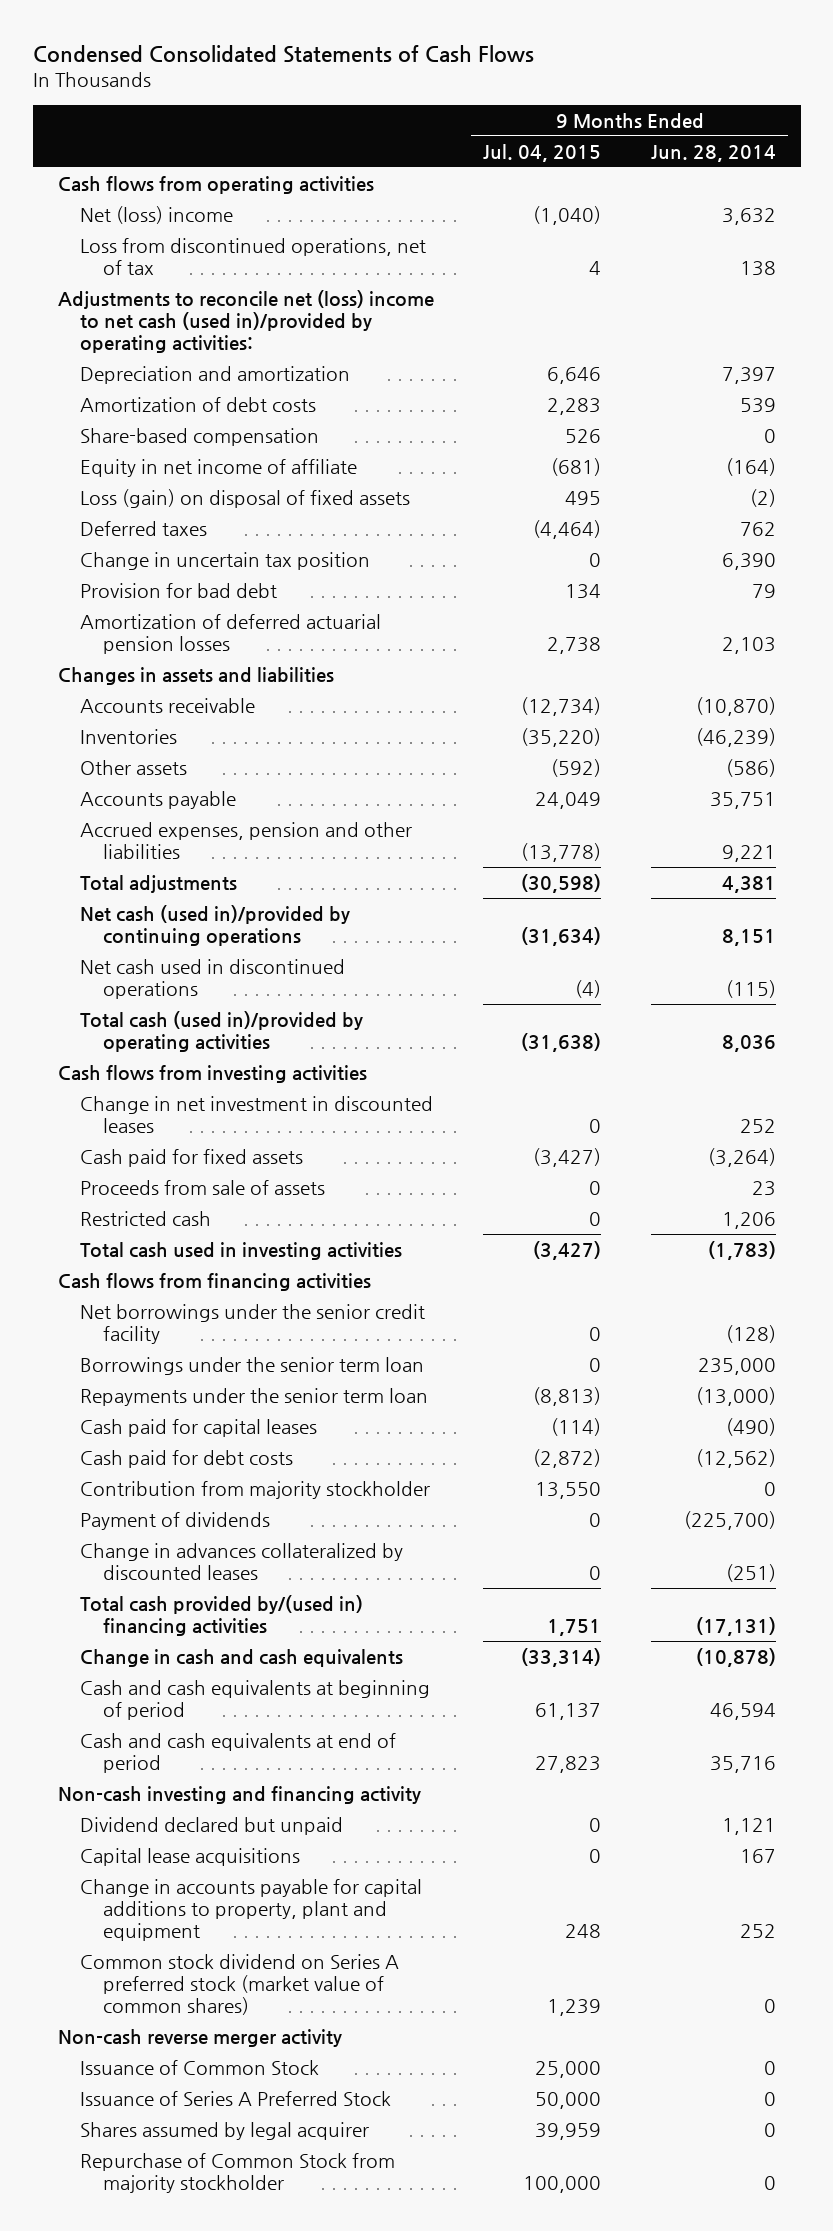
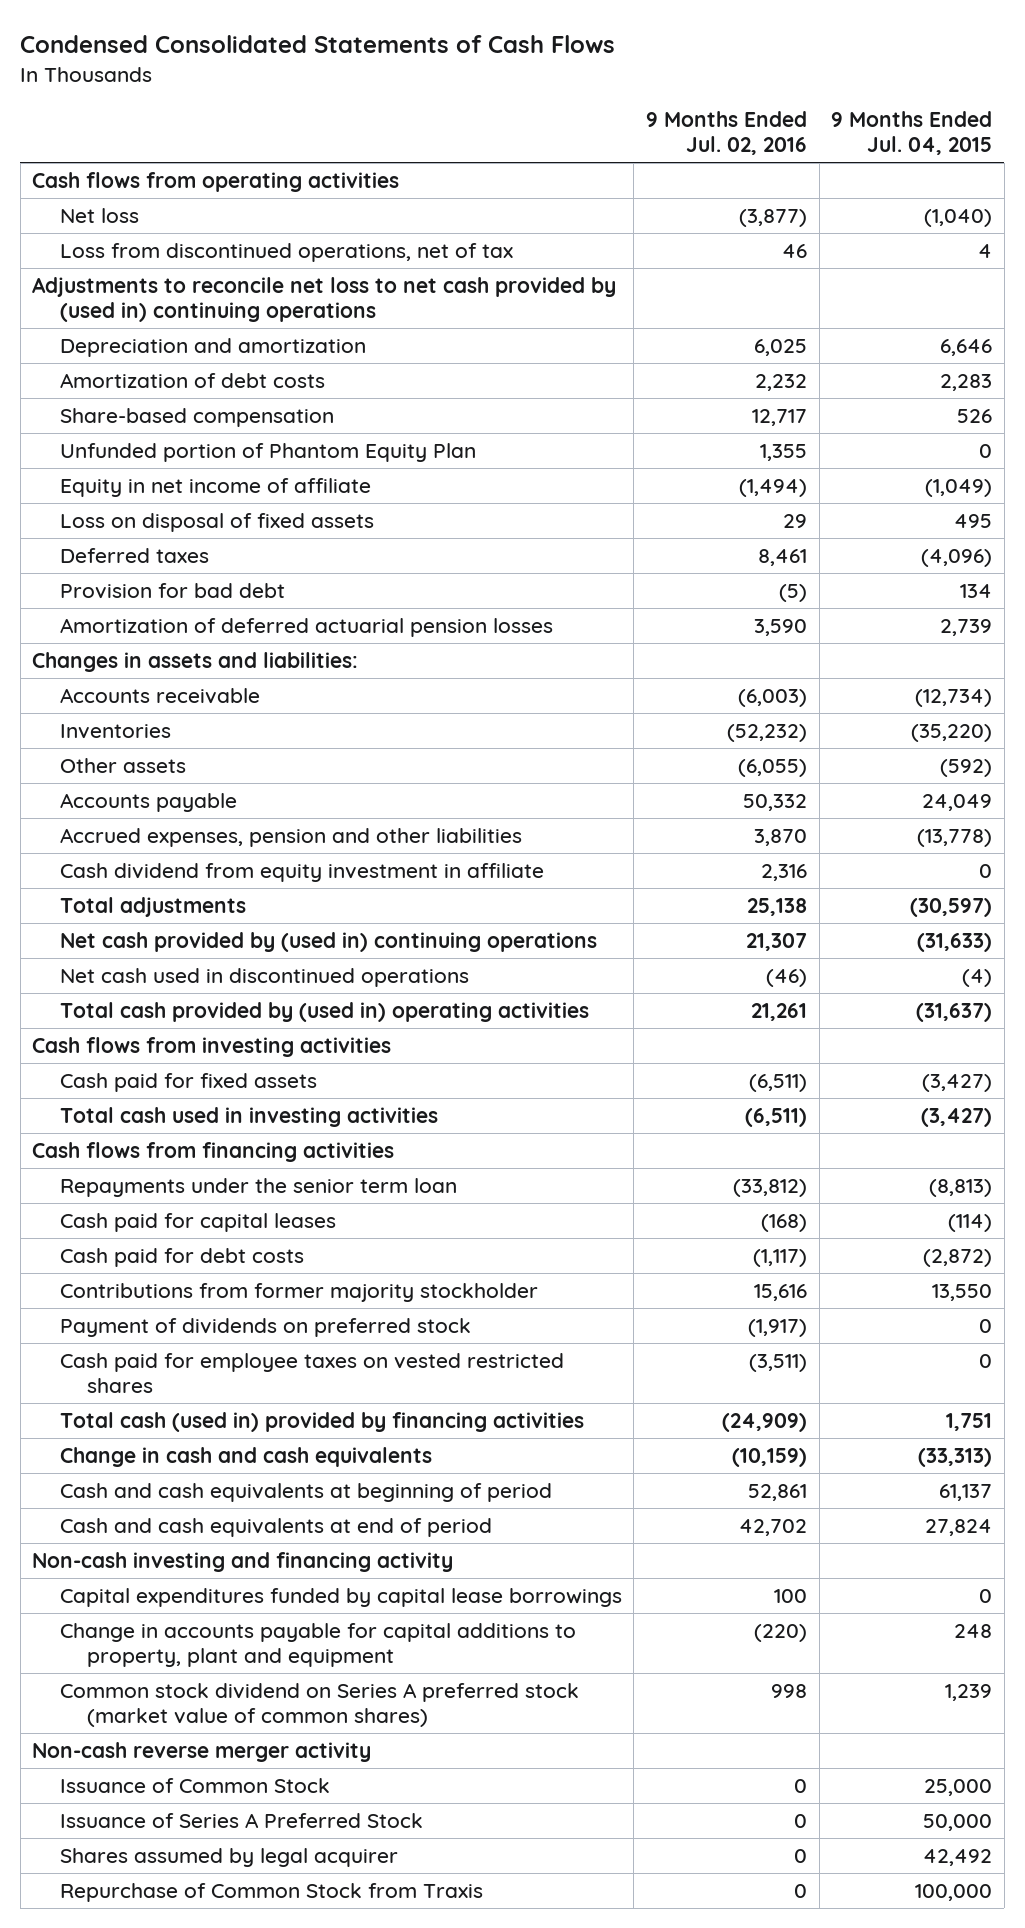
- | 9 Months Ended Jul. 04, 2015 | 9 Months Ended Jun. 28, 2014
+ | 9 Months Ended Jul. 02, 2016 | 9 Months Ended Jul. 04, 2015
- Net (loss) income | (1,040) | 3,632
+ Net loss | (3,877) | (1,040)
- Adjustments to reconcile net (loss) income to net cash (used in)/provided by operating activities:
+ Adjustments to reconcile net loss to net cash provided by (used in) continuing operations
- Equity in net income of affiliate | (681) | (164)
- Loss (gain) on disposal of fixed assets | 495 | (2)
- Deferred taxes | (4,464) | 762
- Change in uncertain tax position | 0 | 6,390
+ Unfunded portion of Phantom Equity Plan | 1,355 | 0
+ Equity in net income of affiliate | (1,494) | (1,049)
+ Loss on disposal of fixed assets | 29 | 495
+ Deferred taxes | 8,461 | (4,096)
- Amortization of deferred actuarial pension losses | 2,738 | 2,103
- Changes in assets and liabilities
+ Amortization of deferred actuarial pension losses | 3,590 | 2,739
+ Changes in assets and liabilities:
- Total adjustments | (30,598) | 4,381
- Net cash (used in)/provided by continuing operations | (31,634) | 8,151
+ Cash dividend from equity investment in affiliate | 2,316 | 0
+ Total adjustments | 25,138 | (30,597)
+ Net cash provided by (used in) continuing operations | 21,307 | (31,633)
- Total cash (used in)/provided by operating activities | (31,638) | 8,036
+ Total cash provided by (used in) operating activities | 21,261 | (31,637)
- Change in net investment in discounted leases | 0 | 252
- Proceeds from sale of assets | 0 | 23
- Restricted cash | 0 | 1,206
- Net borrowings under the senior credit facility | 0 | (128)
- Borrowings under the senior term loan | 0 | 235,000
- Contribution from majority stockholder | 13,550 | 0
- Payment of dividends | 0 | (225,700)
- Change in advances collateralized by discounted leases | 0 | (251)
- Total cash provided by/(used in) financing activities | 1,751 | (17,131)
- Change in cash and cash equivalents | (33,314) | (10,878)
+ Contributions from former majority stockholder | 15,616 | 13,550
+ Payment of dividends on preferred stock | (1,917) | 0
+ Cash paid for employee taxes on vested restricted shares | (3,511) | 0
+ Total cash (used in) provided by financing activities | (24,909) | 1,751
+ Change in cash and cash equivalents | (10,159) | (33,313)
- Cash and cash equivalents at end of period | 27,823 | 35,716
+ Cash and cash equivalents at end of period | 42,702 | 27,824
- Dividend declared but unpaid | 0 | 1,121
- Capital lease acquisitions | 0 | 167
+ Capital expenditures funded by capital lease borrowings | 100 | 0
- Shares assumed by legal acquirer | 39,959 | 0
- Repurchase of Common Stock from majority stockholder | 100,000 | 0
+ Shares assumed by legal acquirer | 0 | 42,492
+ Repurchase of Common Stock from Traxis | 0 | 100,000

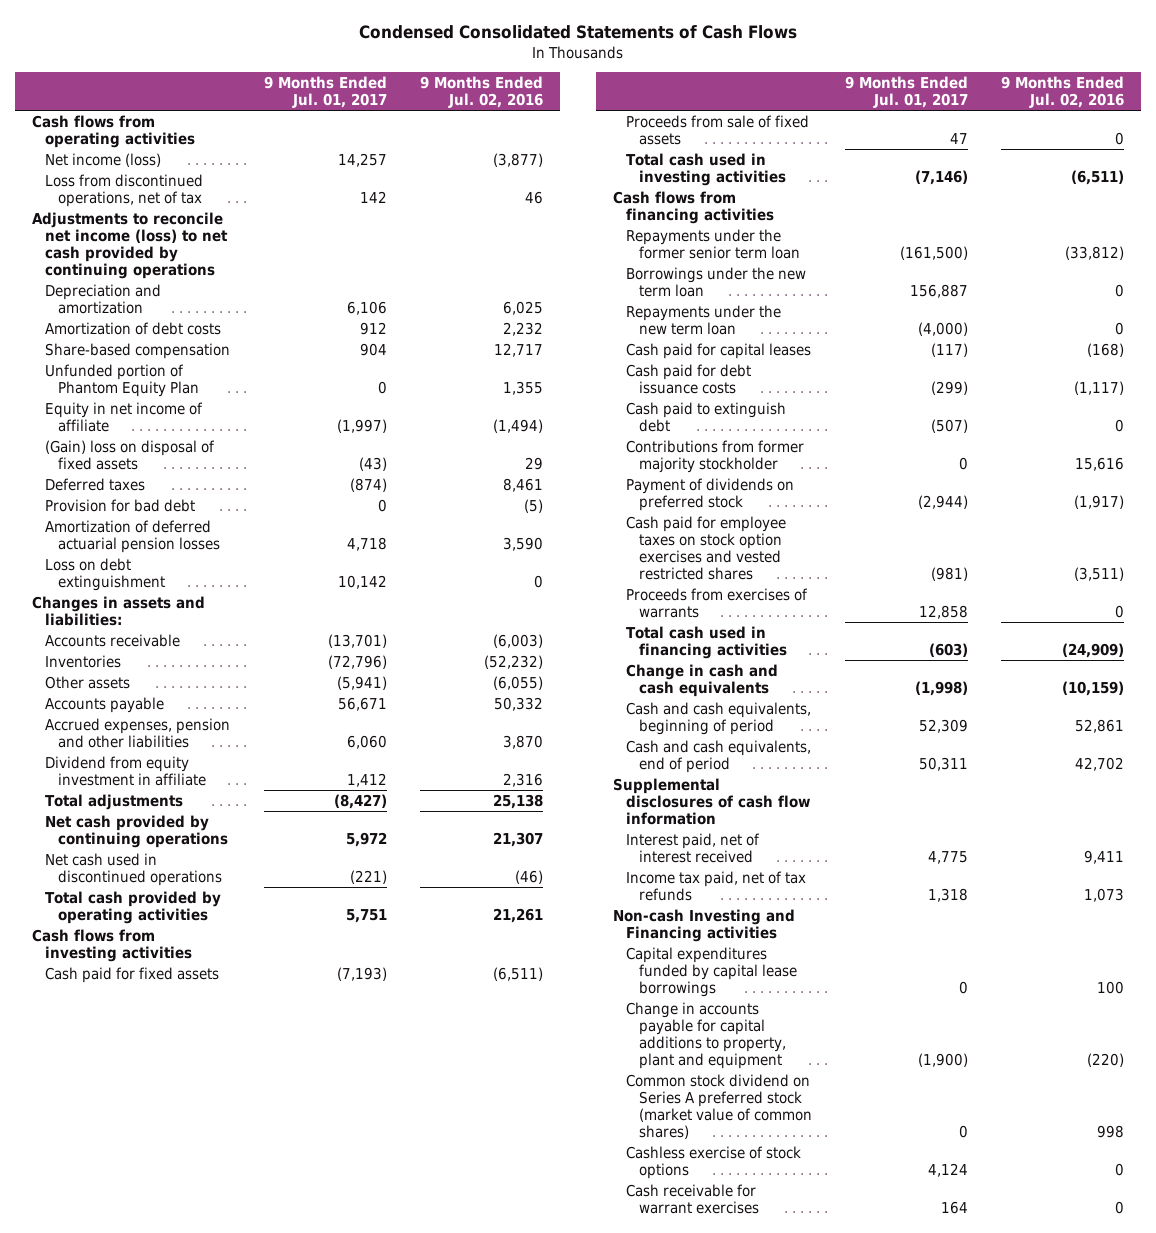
- | 9 Months Ended Jul. 02, 2016 | 9 Months Ended Jul. 04, 2015
+ | 9 Months Ended Jul. 01, 2017 | 9 Months Ended Jul. 02, 2016
- Net loss | (3,877) | (1,040)
+ Net income (loss) | 14,257 | (3,877)
- Adjustments to reconcile net loss to net cash provided by (used in) continuing operations
+ Adjustments to reconcile net income (loss) to net cash provided by continuing operations
- Loss on disposal of fixed assets | 29 | 495
+ (Gain) loss on disposal of fixed assets | (43) | 29
+ Loss on debt extinguishment | 10,142 | 0
- Cash dividend from equity investment in affiliate | 2,316 | 0
+ Dividend from equity investment in affiliate | 1,412 | 2,316
- Net cash provided by (used in) continuing operations | 21,307 | (31,633)
+ Net cash provided by continuing operations | 5,972 | 21,307
- Total cash provided by (used in) operating activities | 21,261 | (31,637)
+ Total cash provided by operating activities | 5,751 | 21,261
+ Proceeds from sale of fixed assets | 47 | 0
- Repayments under the senior term loan | (33,812) | (8,813)
+ Repayments under the former senior term loan | (161,500) | (33,812)
+ Borrowings under the new term loan | 156,887 | 0
+ Repayments under the new term loan | (4,000) | 0
- Cash paid for debt costs | (1,117) | (2,872)
+ Cash paid for debt issuance costs | (299) | (1,117)
+ Cash paid to extinguish debt | (507) | 0
- Cash paid for employee taxes on vested restricted shares | (3,511) | 0
- Total cash (used in) provided by financing activities | (24,909) | 1,751
+ Cash paid for employee taxes on stock option exercises and vested restricted shares | (981) | (3,511)
+ Proceeds from exercises of warrants | 12,858 | 0
+ Total cash used in financing activities | (603) | (24,909)
- Cash and cash equivalents at beginning of period | 52,861 | 61,137
- Cash and cash equivalents at end of period | 42,702 | 27,824
- Non-cash investing and financing activity
+ Cash and cash equivalents, beginning of period | 52,309 | 52,861
+ Cash and cash equivalents, end of period | 50,311 | 42,702
+ Supplemental disclosures of cash flow information
+ Interest paid, net of interest received | 4,775 | 9,411
+ Income tax paid, net of tax refunds | 1,318 | 1,073
+ Non-cash Investing and Financing activities
- Non-cash reverse merger activity
- Issuance of Common Stock | 0 | 25,000
- Issuance of Series A Preferred Stock | 0 | 50,000
- Shares assumed by legal acquirer | 0 | 42,492
- Repurchase of Common Stock from Traxis | 0 | 100,000
+ Cashless exercise of stock options | 4,124 | 0
+ Cash receivable for warrant exercises | 164 | 0

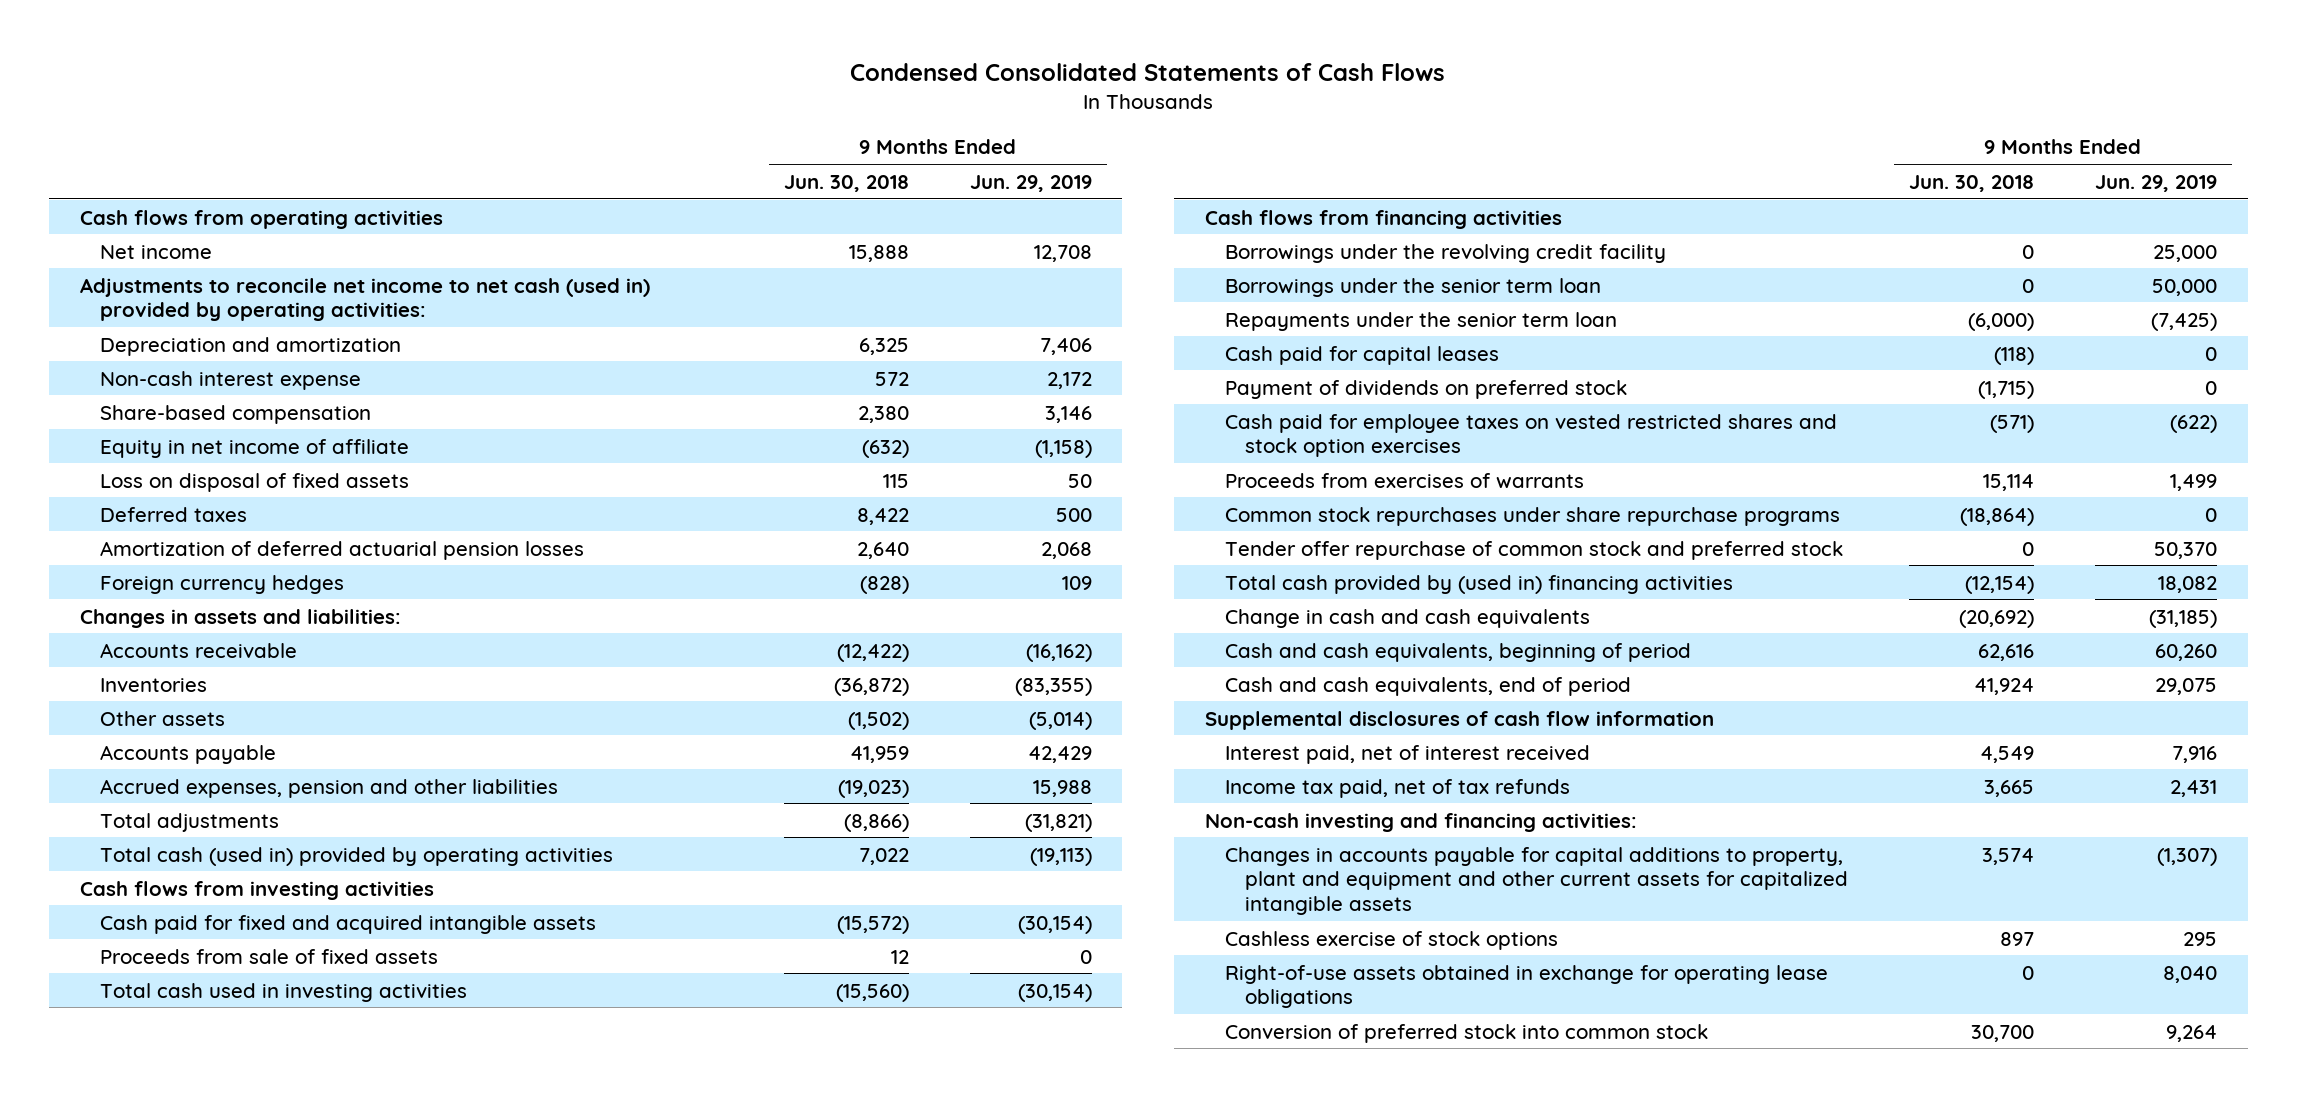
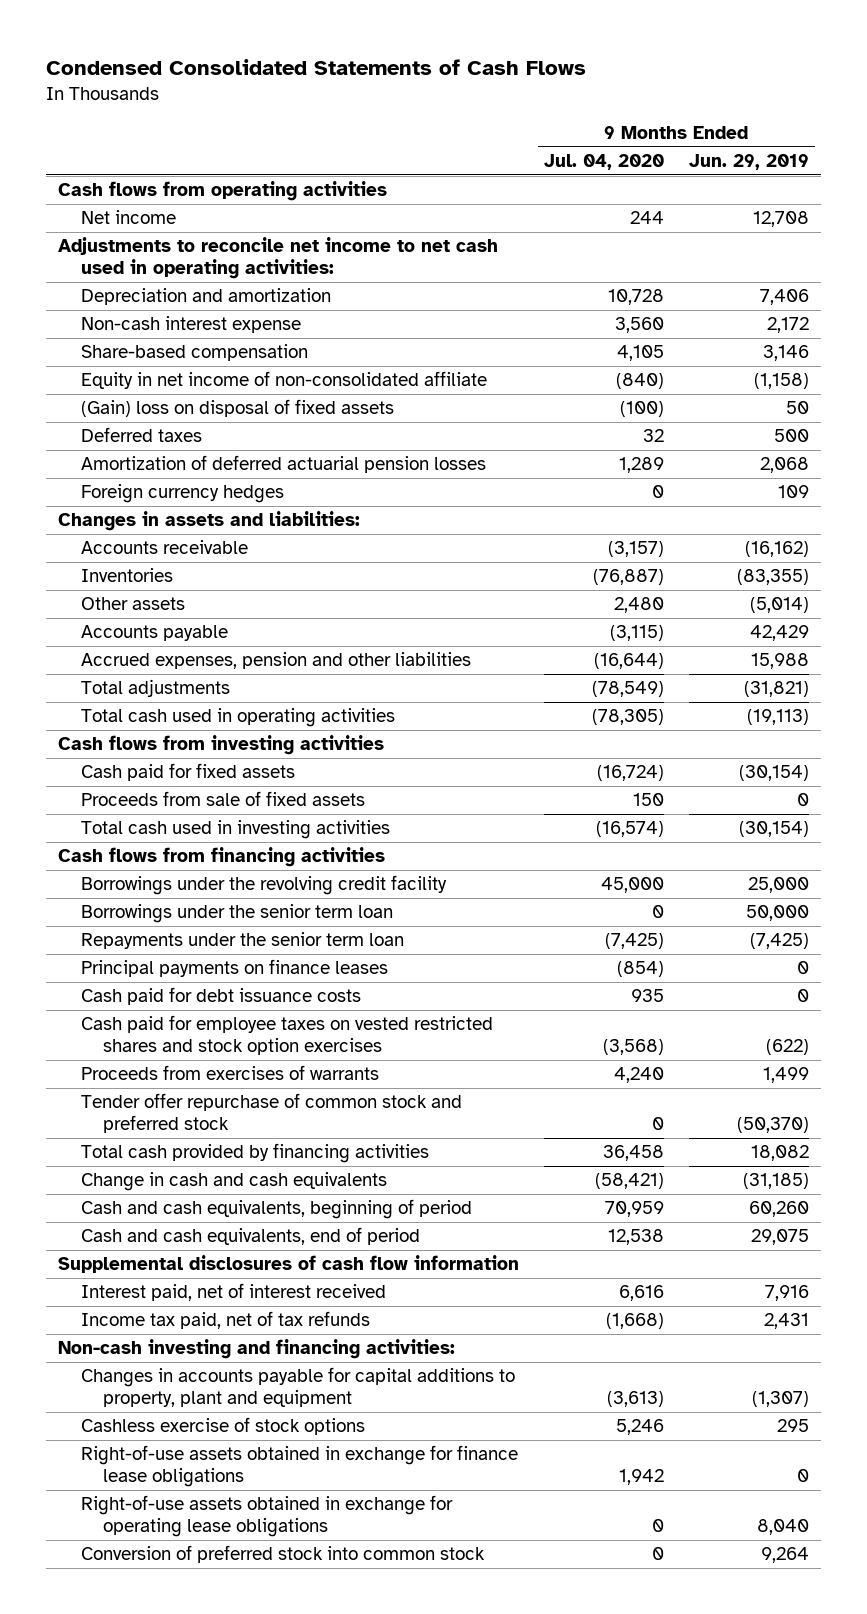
- | 9 Months Ended Jun. 30, 2018 | 9 Months Ended Jun. 29, 2019
+ | 9 Months Ended Jul. 04, 2020 | 9 Months Ended Jun. 29, 2019
- Adjustments to reconcile net income to net cash (used in) provided by operating activities:
+ Adjustments to reconcile net income to net cash used in operating activities:
- Equity in net income of affiliate | (632) | (1,158)
- Loss on disposal of fixed assets | 115 | 50
+ Equity in net income of non-consolidated affiliate | (840) | (1,158)
+ (Gain) loss on disposal of fixed assets | (100) | 50
- Total cash (used in) provided by operating activities | 7,022 | (19,113)
+ Total cash used in operating activities | (78,305) | (19,113)
- Cash paid for fixed and acquired intangible assets | (15,572) | (30,154)
+ Cash paid for fixed assets | (16,724) | (30,154)
- Cash paid for capital leases | (118) | 0
- Payment of dividends on preferred stock | (1,715) | 0
+ Principal payments on finance leases | (854) | 0
+ Cash paid for debt issuance costs | 935 | 0
- Common stock repurchases under share repurchase programs | (18,864) | 0
- Tender offer repurchase of common stock and preferred stock | 0 | 50,370
- Total cash provided by (used in) financing activities | (12,154) | 18,082
+ Tender offer repurchase of common stock and preferred stock | 0 | (50,370)
+ Total cash provided by financing activities | 36,458 | 18,082
- Changes in accounts payable for capital additions to property, plant and equipment and other current assets for capitalized intangible assets | 3,574 | (1,307)
+ Changes in accounts payable for capital additions to property, plant and equipment | (3,613) | (1,307)
+ Right-of-use assets obtained in exchange for finance lease obligations | 1,942 | 0

